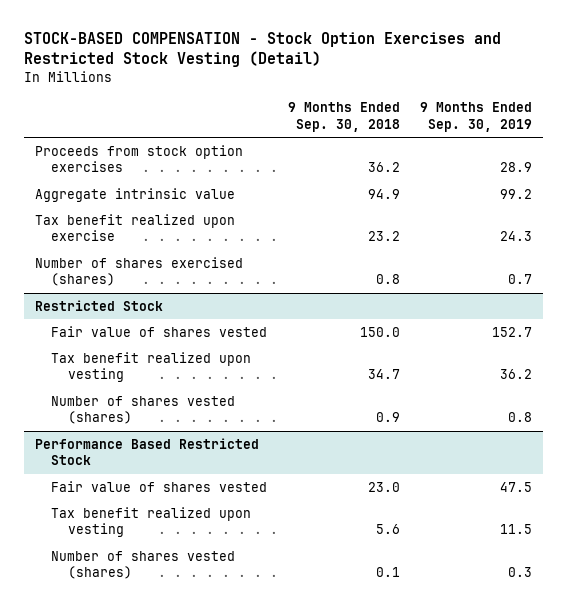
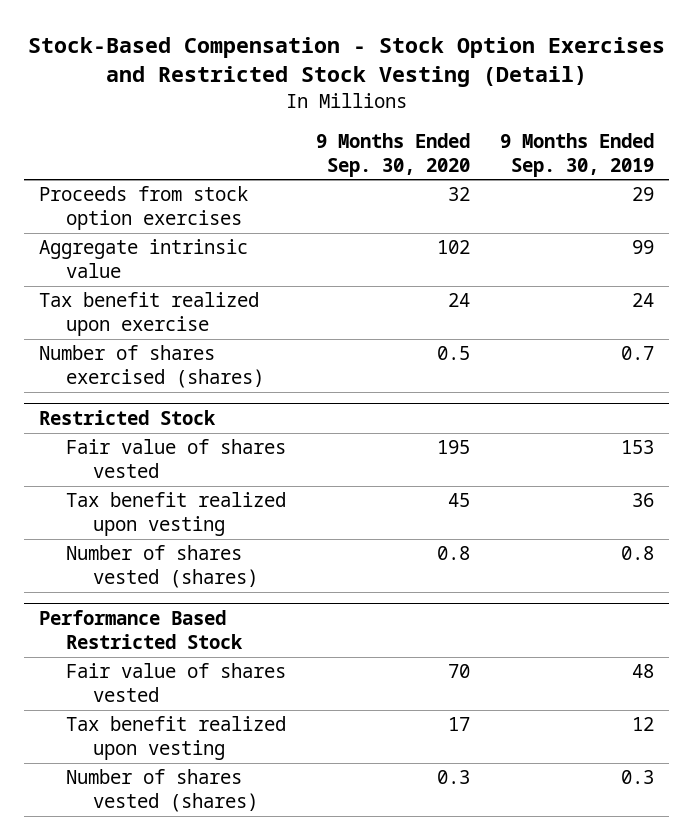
- STOCK-BASED COMPENSATION - Stock Option Exercises and Restricted Stock Vesting (Detail)
+ Stock-Based Compensation - Stock Option Exercises and Restricted Stock Vesting (Detail)
- | 9 Months Ended Sep. 30, 2018 | 9 Months Ended Sep. 30, 2019
+ | 9 Months Ended Sep. 30, 2020 | 9 Months Ended Sep. 30, 2019
- Proceeds from stock option exercises | 36.2 | 28.9
- Aggregate intrinsic value | 94.9 | 99.2
- Tax benefit realized upon exercise | 23.2 | 24.3
+ Proceeds from stock option exercises | 32 | 29
+ Aggregate intrinsic value | 102 | 99
+ Tax benefit realized upon exercise | 24 | 24
@ Restricted Stock
- Fair value of shares vested | 150.0 | 152.7
- Tax benefit realized upon vesting | 34.7 | 36.2
+ Fair value of shares vested | 195 | 153
+ Tax benefit realized upon vesting | 45 | 36
@ Performance Based Restricted Stock
- Fair value of shares vested | 23.0 | 47.5
- Tax benefit realized upon vesting | 5.6 | 11.5
+ Fair value of shares vested | 70 | 48
+ Tax benefit realized upon vesting | 17 | 12

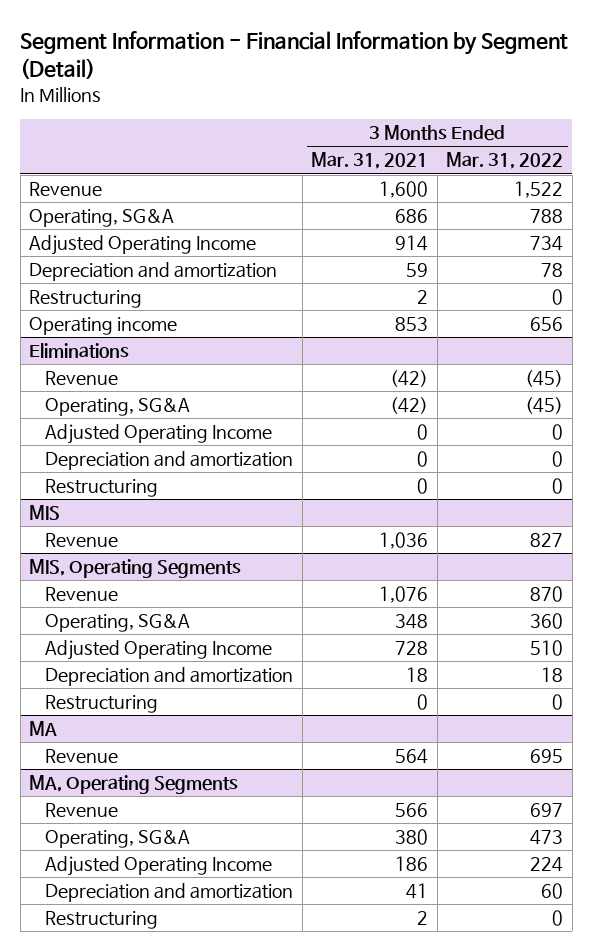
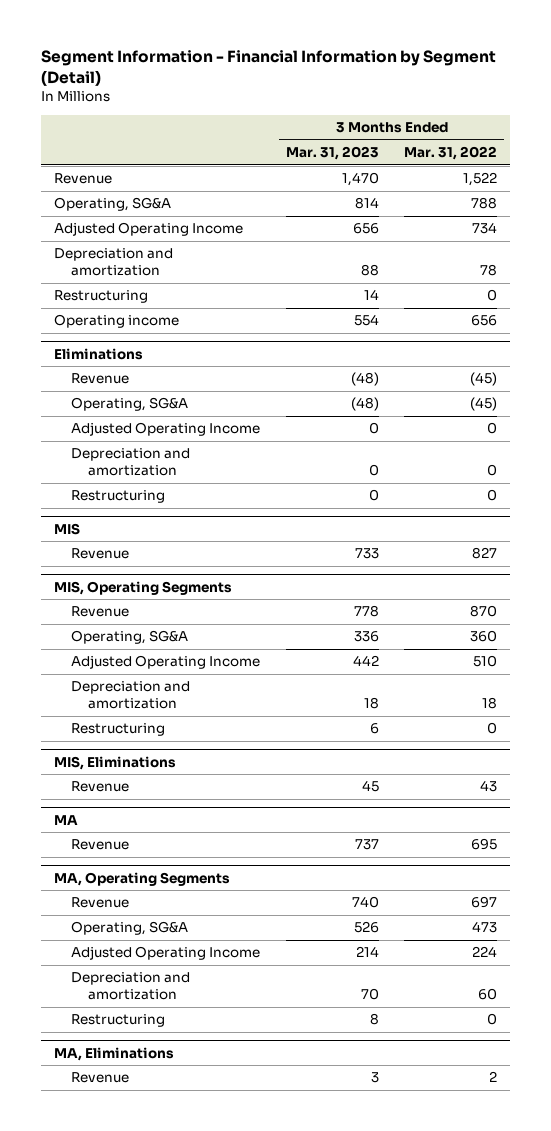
- | 3 Months Ended Mar. 31, 2021 | 3 Months Ended Mar. 31, 2022
+ | 3 Months Ended Mar. 31, 2023 | 3 Months Ended Mar. 31, 2022
+ MIS, Eliminations
+ Revenue | 45 | 43
+ MA, Eliminations
+ Revenue | 3 | 2

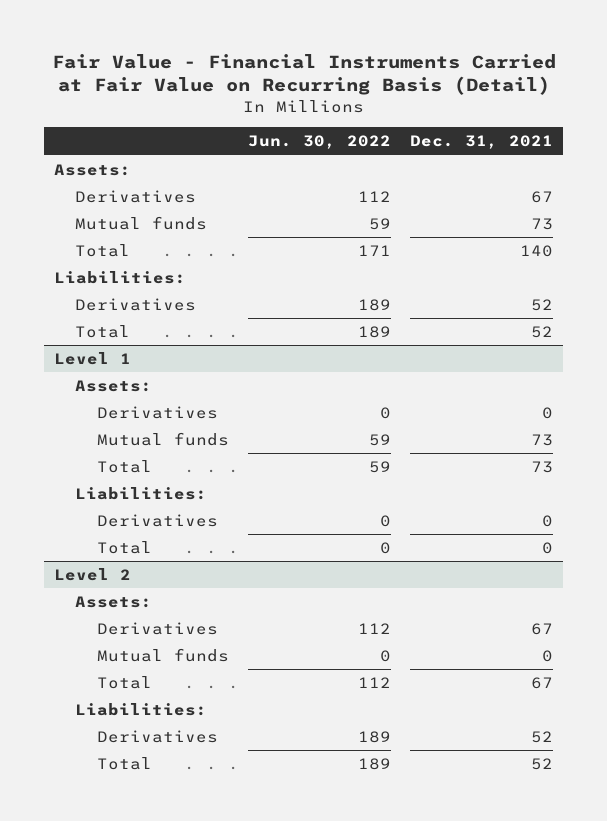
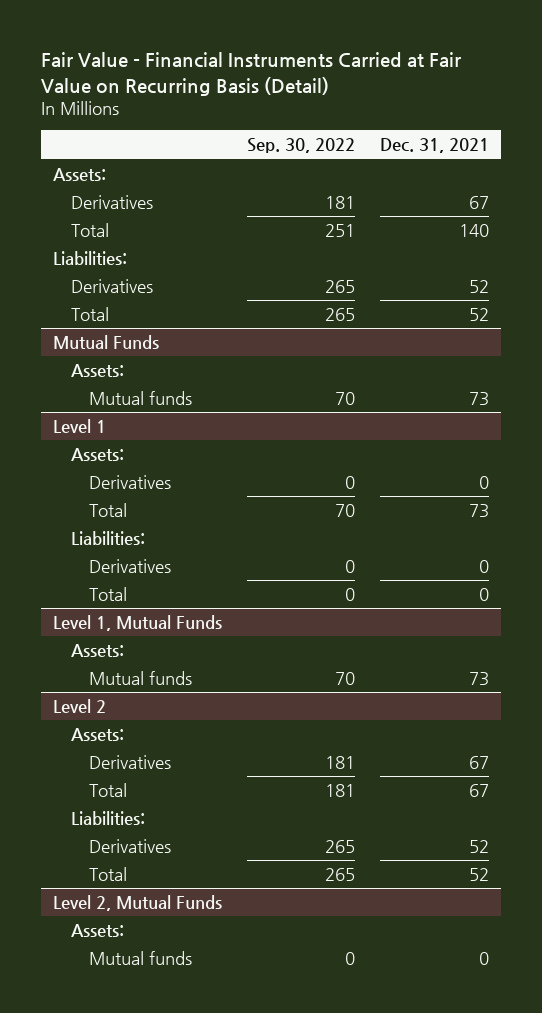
- | Jun. 30, 2022 | Dec. 31, 2021
+ | Sep. 30, 2022 | Dec. 31, 2021
- Mutual funds | 59 | 73
+ Mutual Funds
+ Assets:
+ Mutual funds | 70 | 73
@ Level 1
- Mutual funds | 59 | 73
+ Level 1, Mutual Funds
+ Assets:
+ Mutual funds | 70 | 73
@ Level 2
- Mutual funds | 0 | 0
+ Level 2, Mutual Funds
+ Assets:
+ Mutual funds | 0 | 0

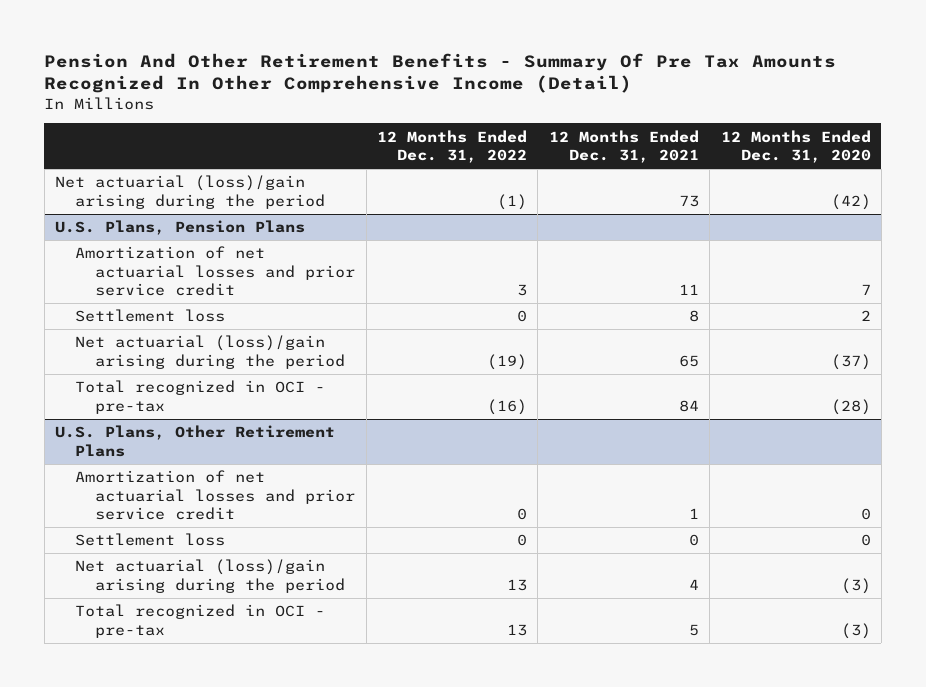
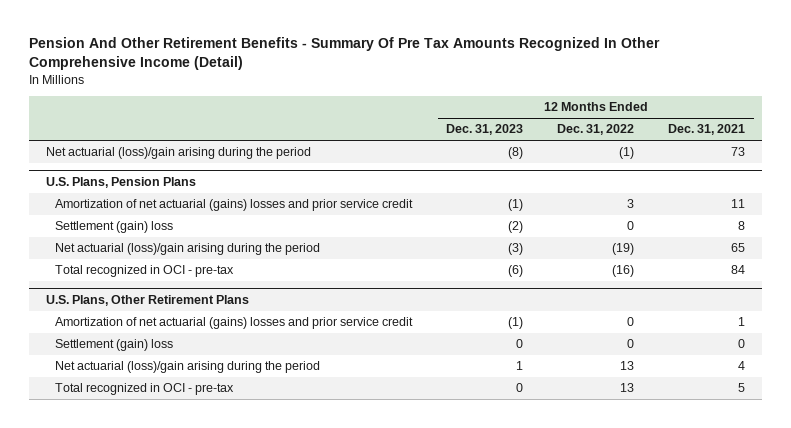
- | 12 Months Ended Dec. 31, 2022 | 12 Months Ended Dec. 31, 2021 | 12 Months Ended Dec. 31, 2020
+ | 12 Months Ended Dec. 31, 2023 | 12 Months Ended Dec. 31, 2022 | 12 Months Ended Dec. 31, 2021
@ U.S. Plans, Pension Plans
- Amortization of net actuarial losses and prior service credit | 3 | 11 | 7
- Settlement loss | 0 | 8 | 2
+ Amortization of net actuarial (gains) losses and prior service credit | (1) | 3 | 11
+ Settlement (gain) loss | (2) | 0 | 8
@ U.S. Plans, Other Retirement Plans
- Amortization of net actuarial losses and prior service credit | 0 | 1 | 0
- Settlement loss | 0 | 0 | 0
+ Amortization of net actuarial (gains) losses and prior service credit | (1) | 0 | 1
+ Settlement (gain) loss | 0 | 0 | 0

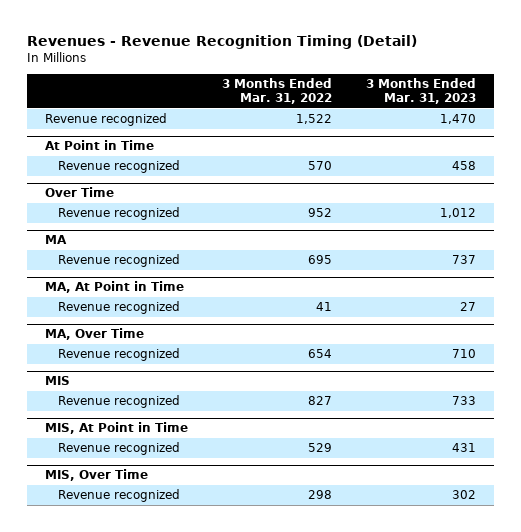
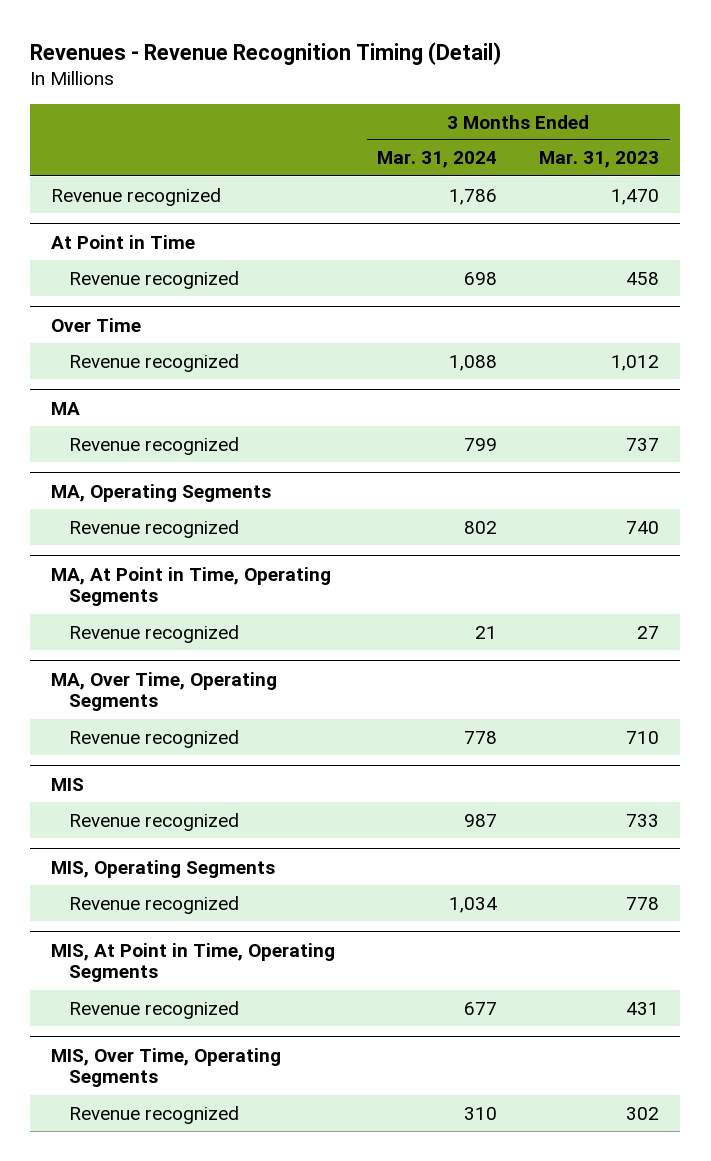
- | 3 Months Ended Mar. 31, 2022 | 3 Months Ended Mar. 31, 2023
+ | 3 Months Ended Mar. 31, 2024 | 3 Months Ended Mar. 31, 2023
- MA, At Point in Time
+ MA, Operating Segments
+ Revenue recognized | 802 | 740
+ MA, At Point in Time, Operating Segments
- MA, Over Time
+ MA, Over Time, Operating Segments
- MIS, At Point in Time
+ MIS, Operating Segments
+ Revenue recognized | 1,034 | 778
+ MIS, At Point in Time, Operating Segments
- MIS, Over Time
+ MIS, Over Time, Operating Segments

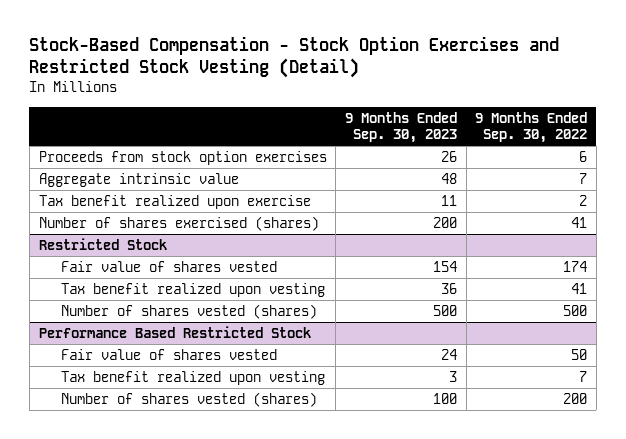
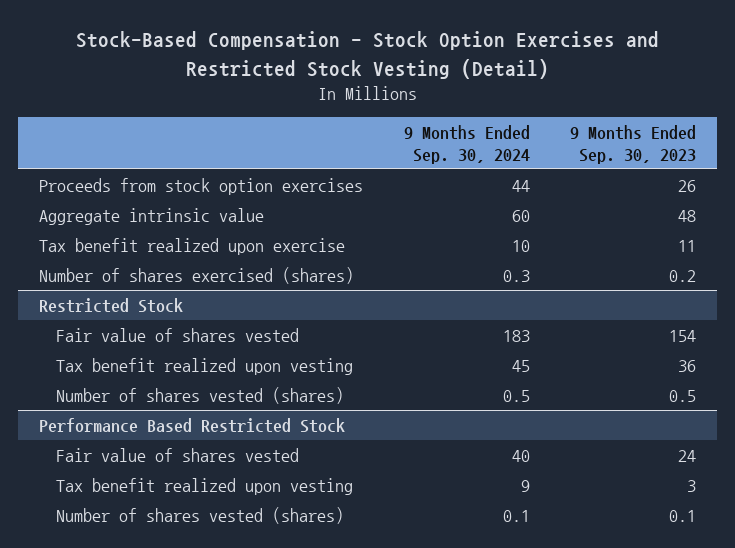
- | 9 Months Ended Sep. 30, 2023 | 9 Months Ended Sep. 30, 2022
+ | 9 Months Ended Sep. 30, 2024 | 9 Months Ended Sep. 30, 2023
- Number of shares exercised (shares) | 200 | 41
+ Number of shares exercised (shares) | 0.3 | 0.2
@ Restricted Stock
- Number of shares vested (shares) | 500 | 500
+ Number of shares vested (shares) | 0.5 | 0.5
@ Performance Based Restricted Stock
- Number of shares vested (shares) | 100 | 200
+ Number of shares vested (shares) | 0.1 | 0.1

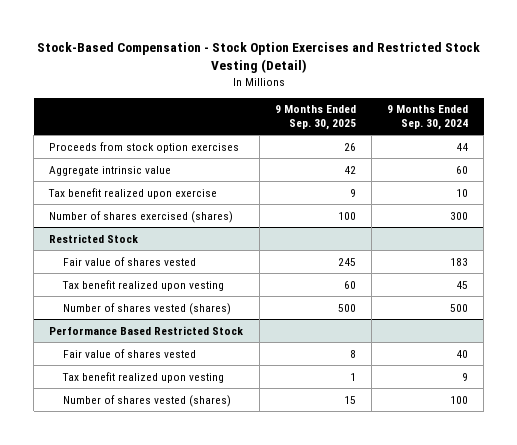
- | 9 Months Ended Sep. 30, 2024 | 9 Months Ended Sep. 30, 2023
+ | 9 Months Ended Sep. 30, 2025 | 9 Months Ended Sep. 30, 2024
- Number of shares exercised (shares) | 0.3 | 0.2
+ Number of shares exercised (shares) | 100 | 300
@ Restricted Stock
- Number of shares vested (shares) | 0.5 | 0.5
+ Number of shares vested (shares) | 500 | 500
@ Performance Based Restricted Stock
- Number of shares vested (shares) | 0.1 | 0.1
+ Number of shares vested (shares) | 15 | 100

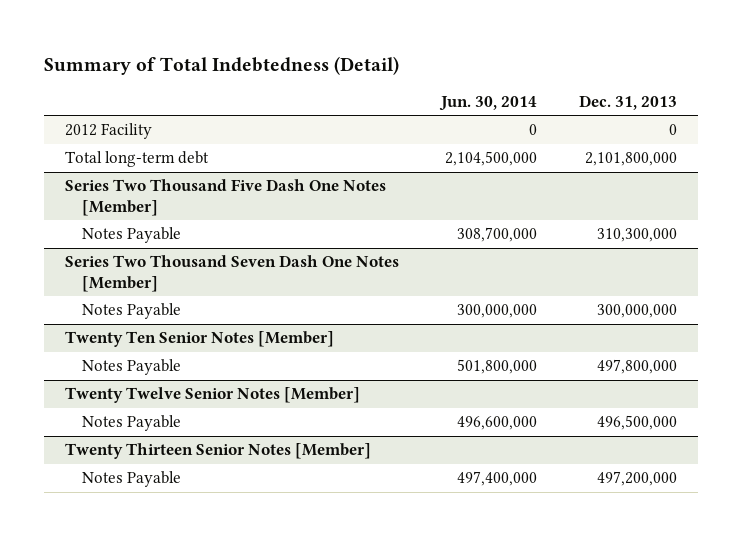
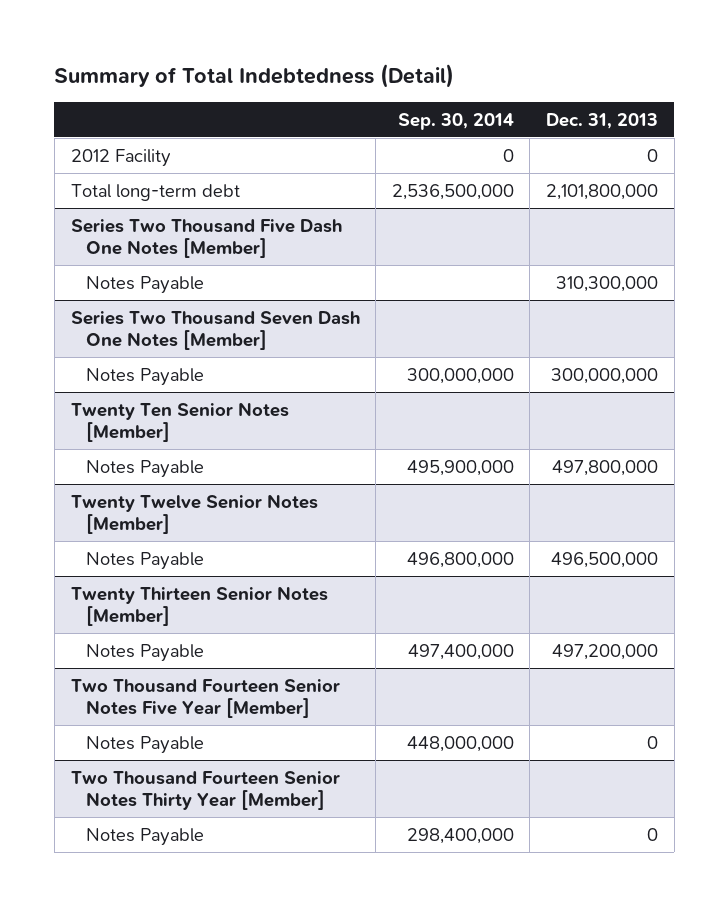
- | Jun. 30, 2014 | Dec. 31, 2013
+ | Sep. 30, 2014 | Dec. 31, 2013
+ Two Thousand Fourteen Senior Notes Five Year [Member]
+ Notes Payable | 448,000,000 | 0
+ Two Thousand Fourteen Senior Notes Thirty Year [Member]
+ Notes Payable | 298,400,000 | 0

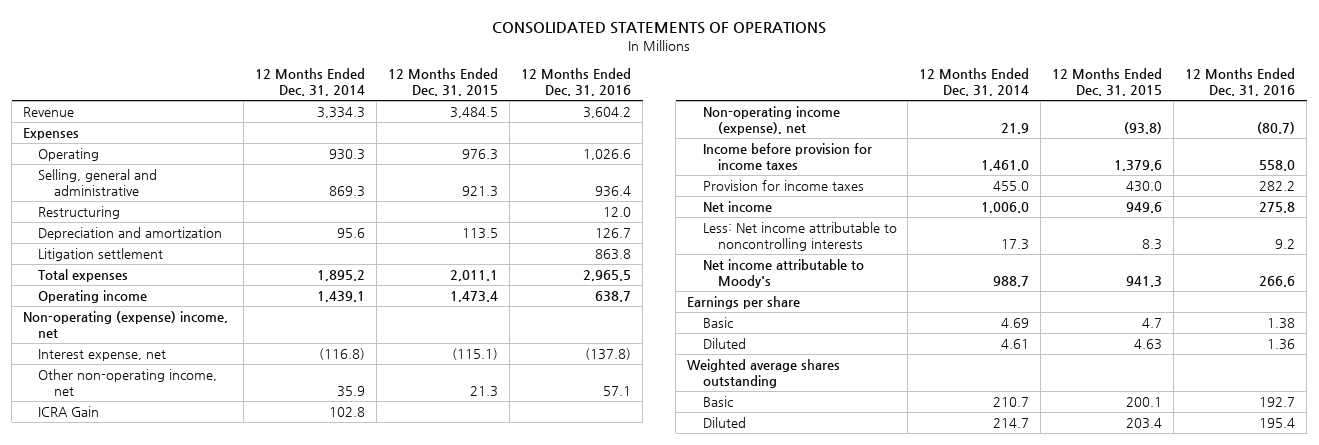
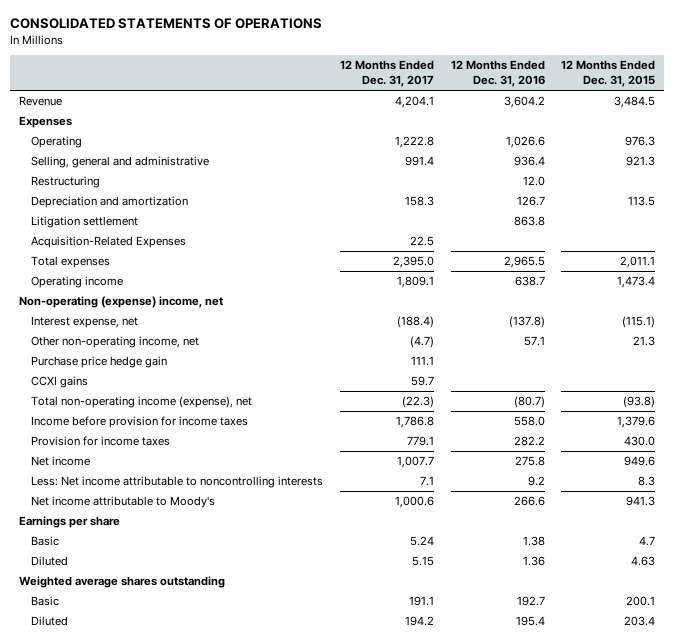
- | 12 Months Ended Dec. 31, 2014 | 12 Months Ended Dec. 31, 2015 | 12 Months Ended Dec. 31, 2016
+ | 12 Months Ended Dec. 31, 2017 | 12 Months Ended Dec. 31, 2016 | 12 Months Ended Dec. 31, 2015
+ Acquisition-Related Expenses | 22.5 | |
- ICRA Gain | 102.8 | |
- Non-operating income (expense), net | 21.9 | (93.8) | (80.7)
+ Purchase price hedge gain | 111.1 | |
+ CCXI gains | 59.7 | |
+ Total non-operating income (expense), net | (22.3) | (80.7) | (93.8)

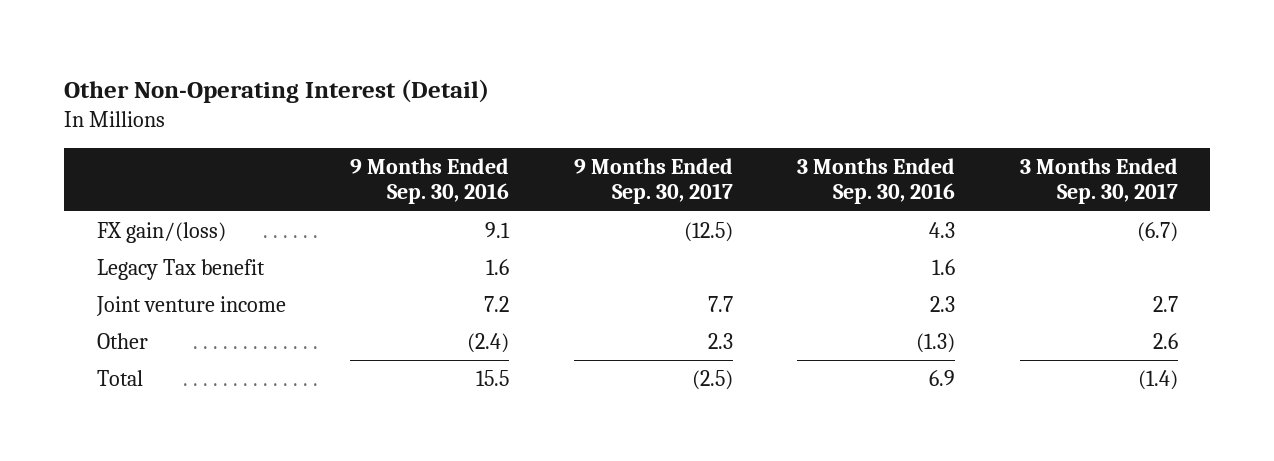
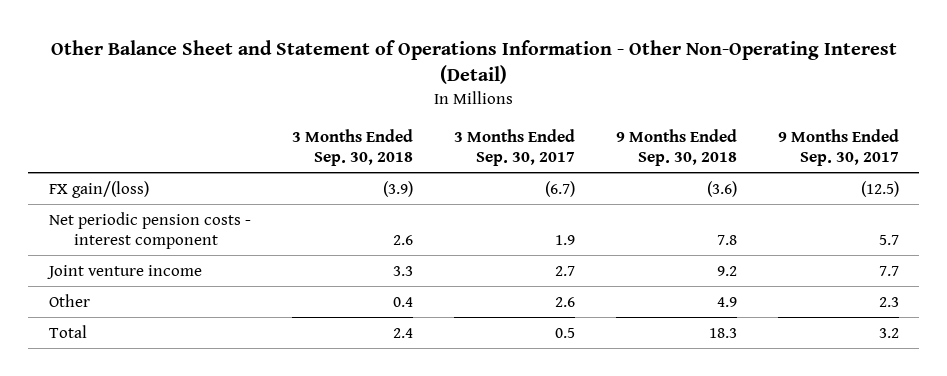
- Other Non-Operating Interest (Detail)
+ Other Balance Sheet and Statement of Operations Information - Other Non-Operating Interest (Detail)
- | 9 Months Ended Sep. 30, 2016 | 9 Months Ended Sep. 30, 2017 | 3 Months Ended Sep. 30, 2016 | 3 Months Ended Sep. 30, 2017
+ | 3 Months Ended Sep. 30, 2018 | 3 Months Ended Sep. 30, 2017 | 9 Months Ended Sep. 30, 2018 | 9 Months Ended Sep. 30, 2017
- Legacy Tax benefit | 1.6 | | 1.6 |
+ Net periodic pension costs - interest component | 2.6 | 1.9 | 7.8 | 5.7
- Total | 15.5 | (2.5) | 6.9 | (1.4)
+ Total | 2.4 | 0.5 | 18.3 | 3.2

